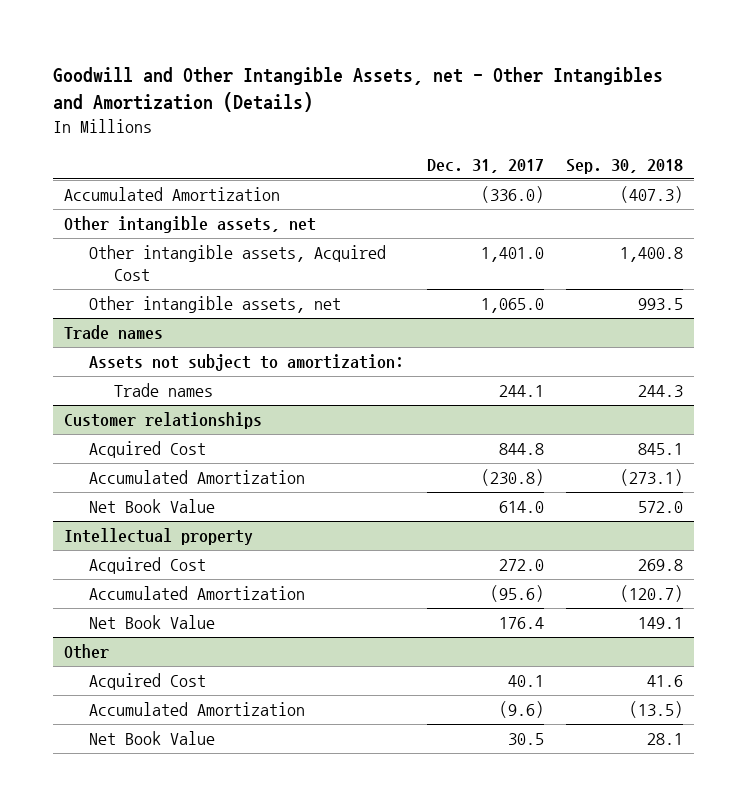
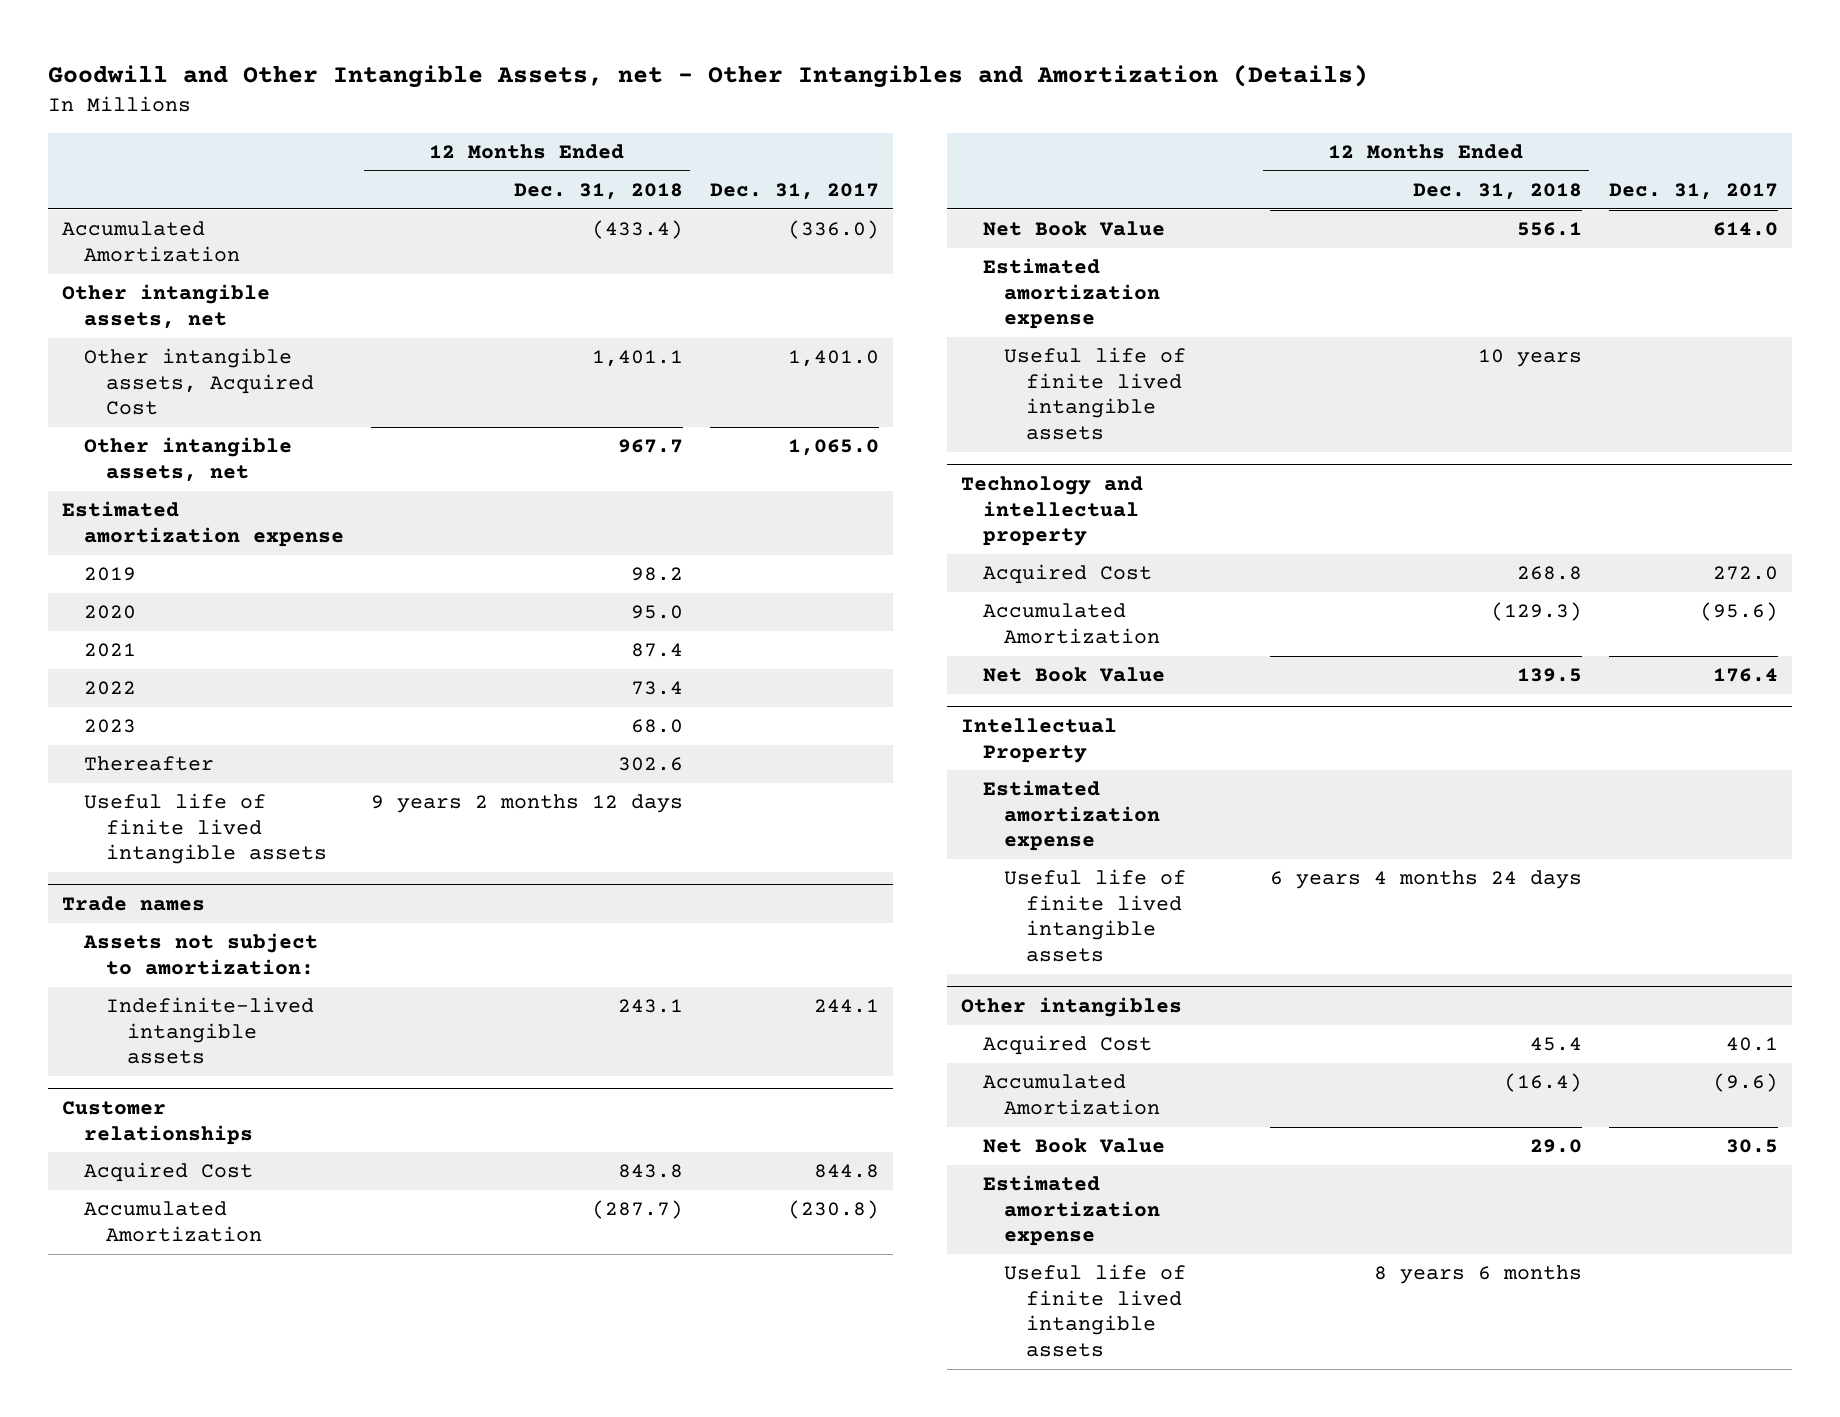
- | Dec. 31, 2017 | Sep. 30, 2018
+ | 12 Months Ended Dec. 31, 2018 | Dec. 31, 2017
+ Estimated amortization expense
+ 2019 | 98.2 |
+ 2020 | 95.0 |
+ 2021 | 87.4 |
+ 2022 | 73.4 |
+ 2023 | 68.0 |
+ Thereafter | 302.6 |
+ Useful life of finite lived intangible assets | 9 years 2 months 12 days |
@ Trade names
- Trade names | 244.1 | 244.3
+ Indefinite-lived intangible assets | 243.1 | 244.1
- Intellectual property
@ Customer relationships
+ Estimated amortization expense
+ Useful life of finite lived intangible assets | 10 years |
+ Technology and intellectual property
- Other
+ Intellectual Property
+ Estimated amortization expense
+ Useful life of finite lived intangible assets | 6 years 4 months 24 days |
+ Other intangibles
+ Estimated amortization expense
+ Useful life of finite lived intangible assets | 8 years 6 months |

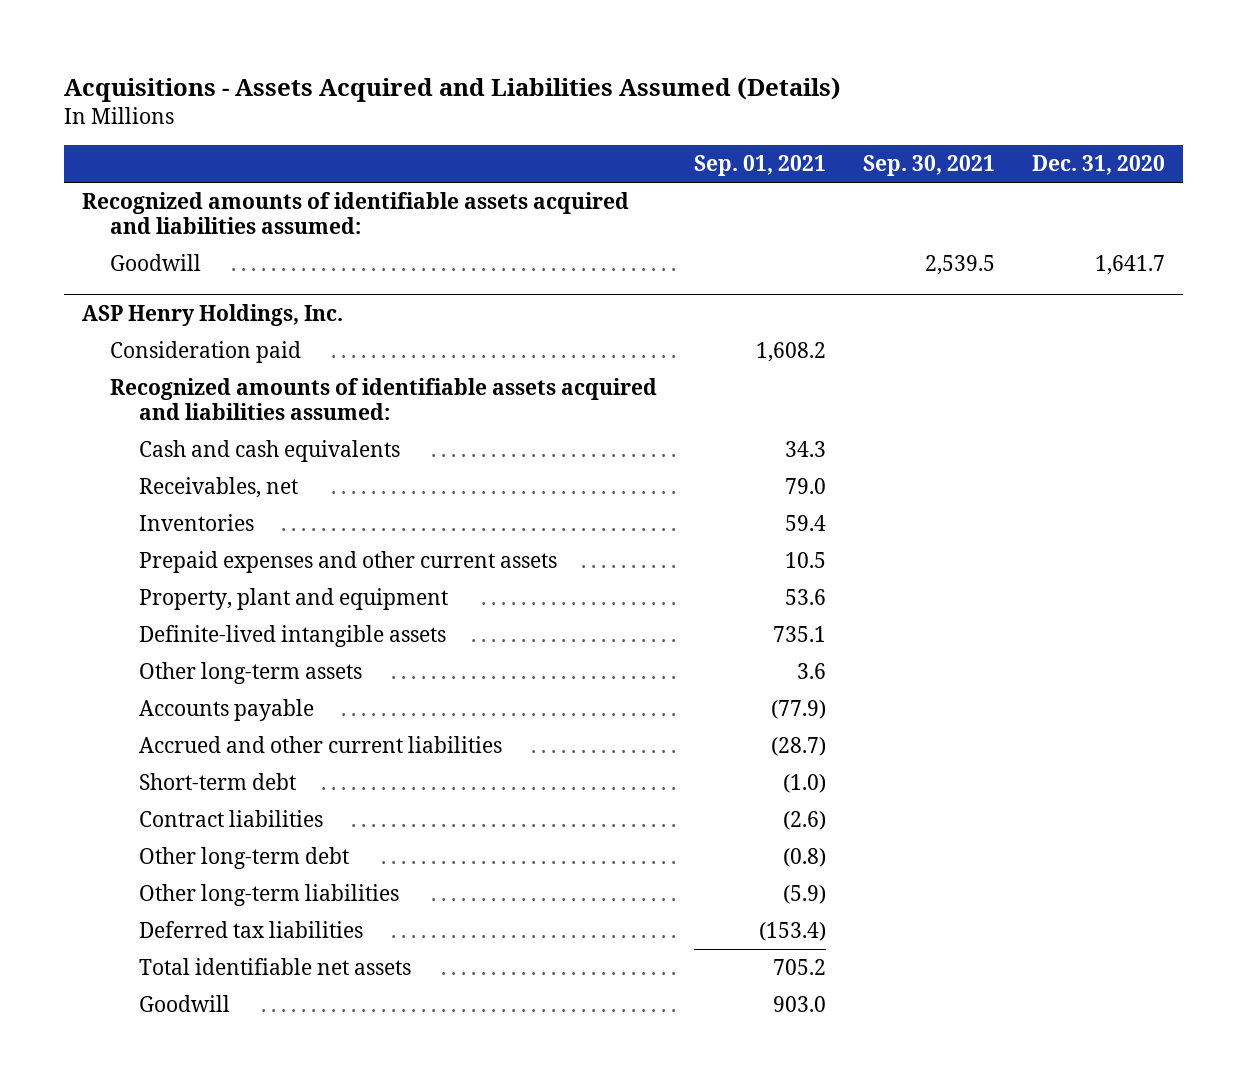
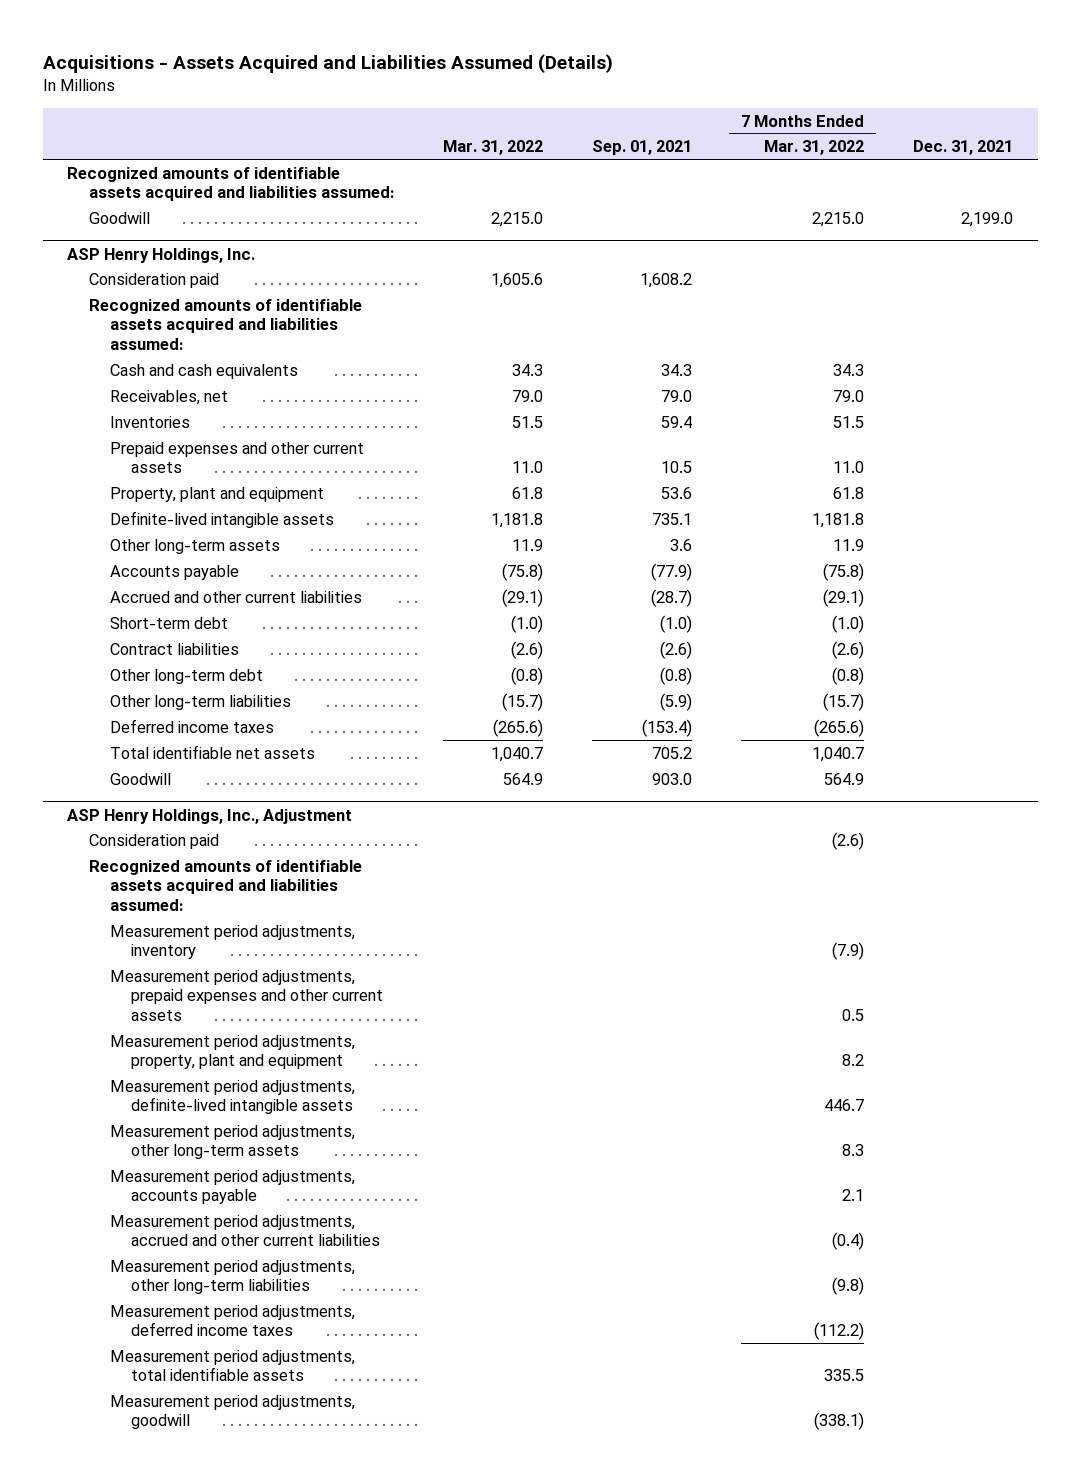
- | Sep. 01, 2021 | Sep. 30, 2021 | Dec. 31, 2020
+ | Mar. 31, 2022 | Sep. 01, 2021 | 7 Months Ended Mar. 31, 2022 | Dec. 31, 2021
@ ASP Henry Holdings, Inc.
- Deferred tax liabilities | (153.4) | |
+ Deferred income taxes | (265.6) | (153.4) | (265.6) |
+ ASP Henry Holdings, Inc., Adjustment
+ Consideration paid | | | (2.6) |
+ Recognized amounts of identifiable assets acquired and liabilities assumed:
+ Measurement period adjustments, inventory | | | (7.9) |
+ Measurement period adjustments, prepaid expenses and other current assets | | | 0.5 |
+ Measurement period adjustments, property, plant and equipment | | | 8.2 |
+ Measurement period adjustments, definite-lived intangible assets | | | 446.7 |
+ Measurement period adjustments, other long-term assets | | | 8.3 |
+ Measurement period adjustments, accounts payable | | | 2.1 |
+ Measurement period adjustments, accrued and other current liabilities | | | (0.4) |
+ Measurement period adjustments, other long-term liabilities | | | (9.8) |
+ Measurement period adjustments, deferred income taxes | | | (112.2) |
+ Measurement period adjustments, total identifiable assets | | | 335.5 |
+ Measurement period adjustments, goodwill | | | (338.1) |

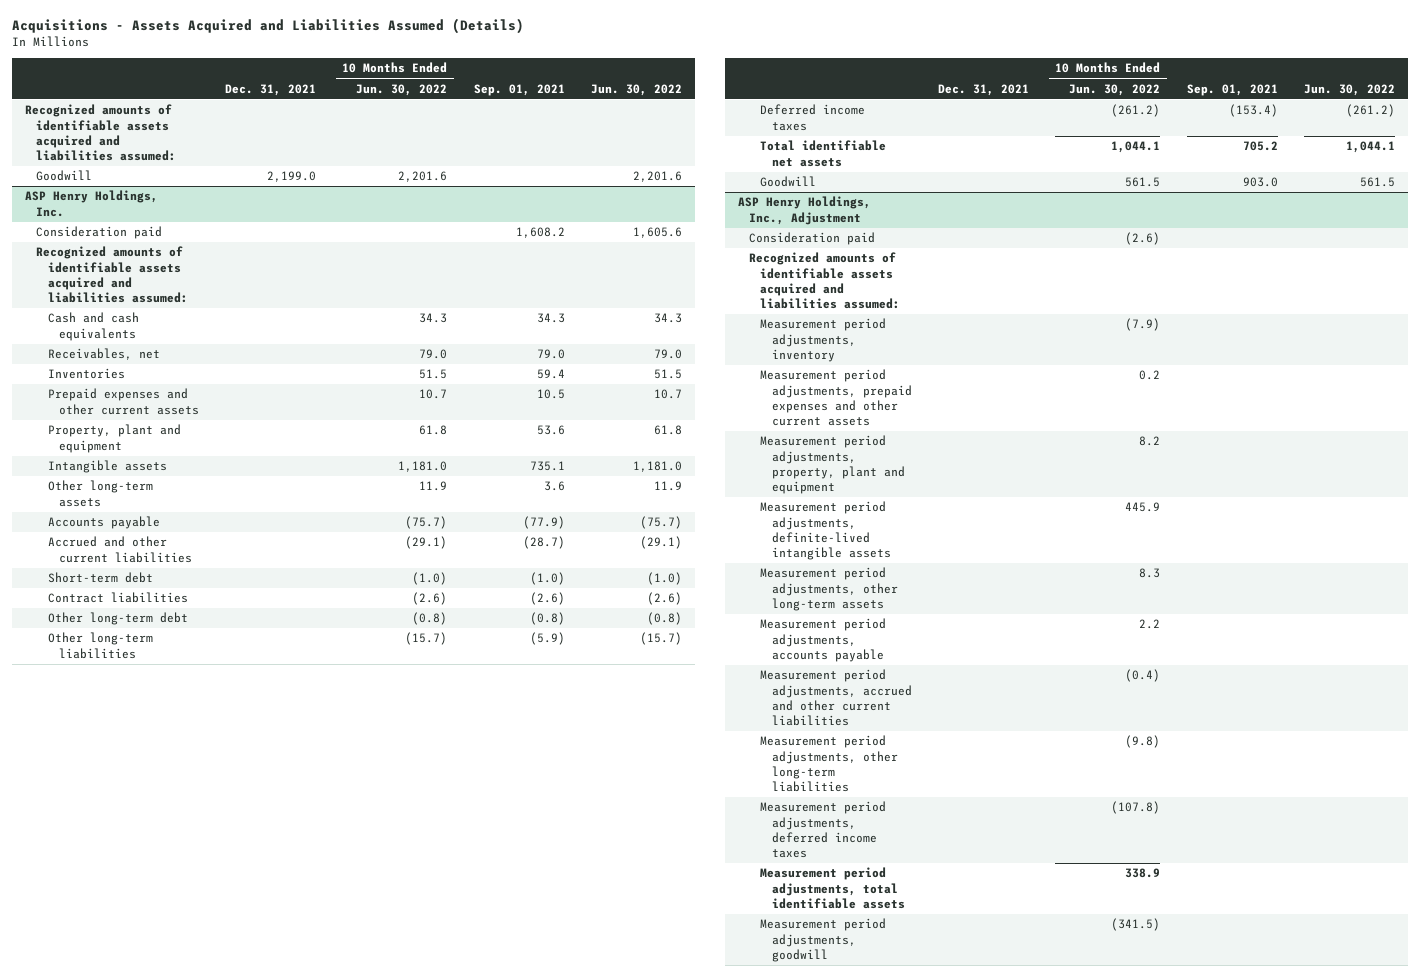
- | Mar. 31, 2022 | Sep. 01, 2021 | 7 Months Ended Mar. 31, 2022 | Dec. 31, 2021
+ | Dec. 31, 2021 | 10 Months Ended Jun. 30, 2022 | Sep. 01, 2021 | Jun. 30, 2022
@ ASP Henry Holdings, Inc.
- Definite-lived intangible assets | 1,181.8 | 735.1 | 1,181.8 |
+ Intangible assets | | 1,181.0 | 735.1 | 1,181.0

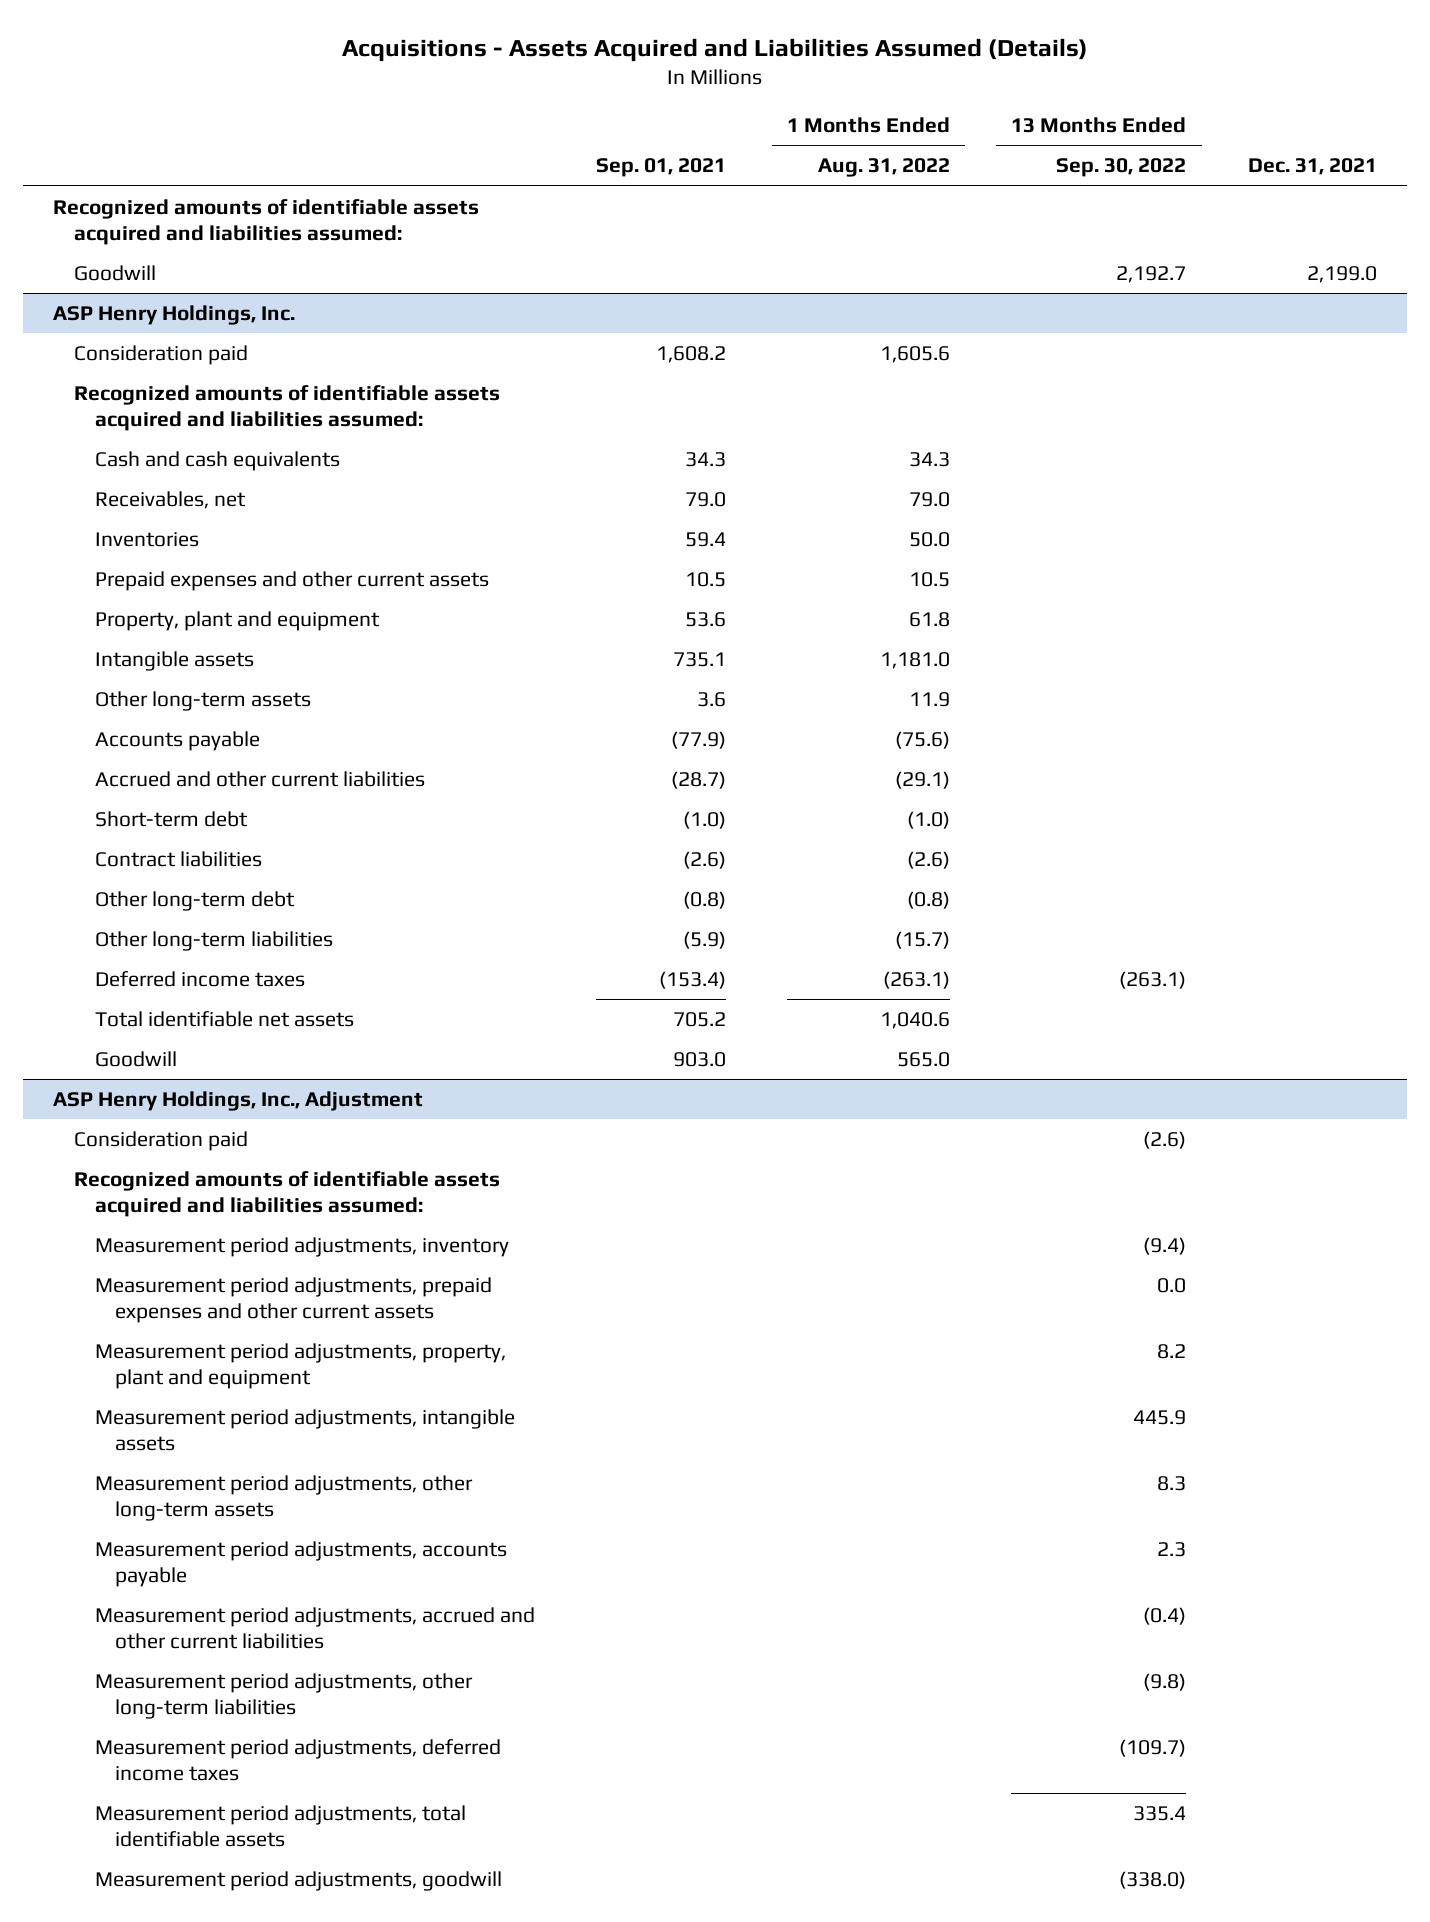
- | Dec. 31, 2021 | 10 Months Ended Jun. 30, 2022 | Sep. 01, 2021 | Jun. 30, 2022
+ | Sep. 01, 2021 | 1 Months Ended Aug. 31, 2022 | 13 Months Ended Sep. 30, 2022 | Dec. 31, 2021
@ ASP Henry Holdings, Inc., Adjustment
- Measurement period adjustments, definite-lived intangible assets | | 445.9 | |
+ Measurement period adjustments, intangible assets | | | 445.9 |

